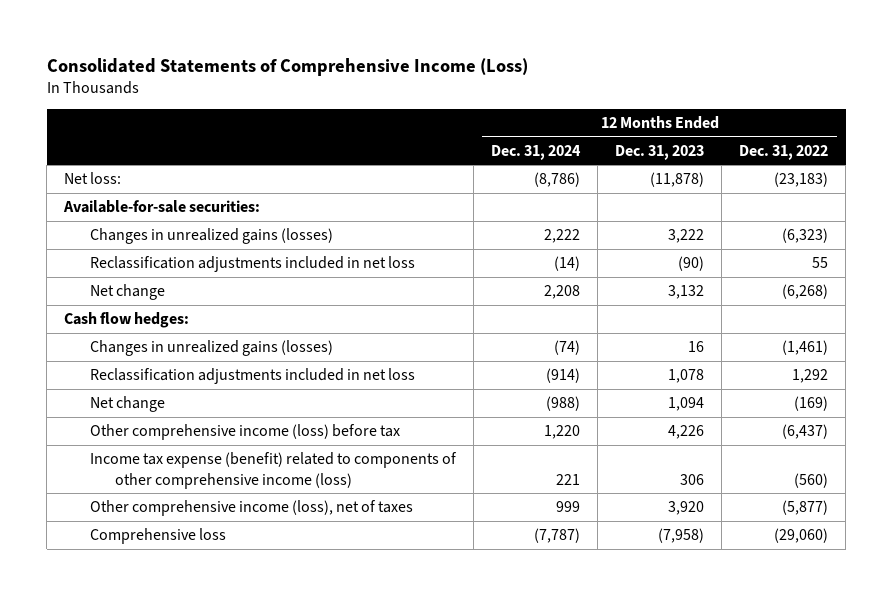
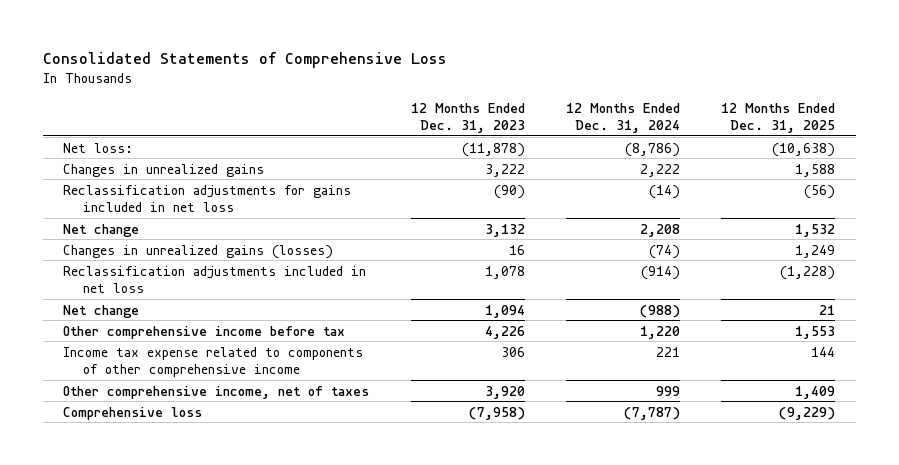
- Consolidated Statements of Comprehensive Income (Loss)
+ Consolidated Statements of Comprehensive Loss
- | 12 Months Ended Dec. 31, 2024 | 12 Months Ended Dec. 31, 2023 | 12 Months Ended Dec. 31, 2022
+ | 12 Months Ended Dec. 31, 2023 | 12 Months Ended Dec. 31, 2024 | 12 Months Ended Dec. 31, 2025
- Available-for-sale securities:
- Changes in unrealized gains (losses) | 2,222 | 3,222 | (6,323)
- Reclassification adjustments included in net loss | (14) | (90) | 55
+ Changes in unrealized gains | 3,222 | 2,222 | 1,588
+ Reclassification adjustments for gains included in net loss | (90) | (14) | (56)
- Cash flow hedges:
- Other comprehensive income (loss) before tax | 1,220 | 4,226 | (6,437)
- Income tax expense (benefit) related to components of other comprehensive income (loss) | 221 | 306 | (560)
- Other comprehensive income (loss), net of taxes | 999 | 3,920 | (5,877)
+ Other comprehensive income before tax | 4,226 | 1,220 | 1,553
+ Income tax expense related to components of other comprehensive income | 306 | 221 | 144
+ Other comprehensive income, net of taxes | 3,920 | 999 | 1,409

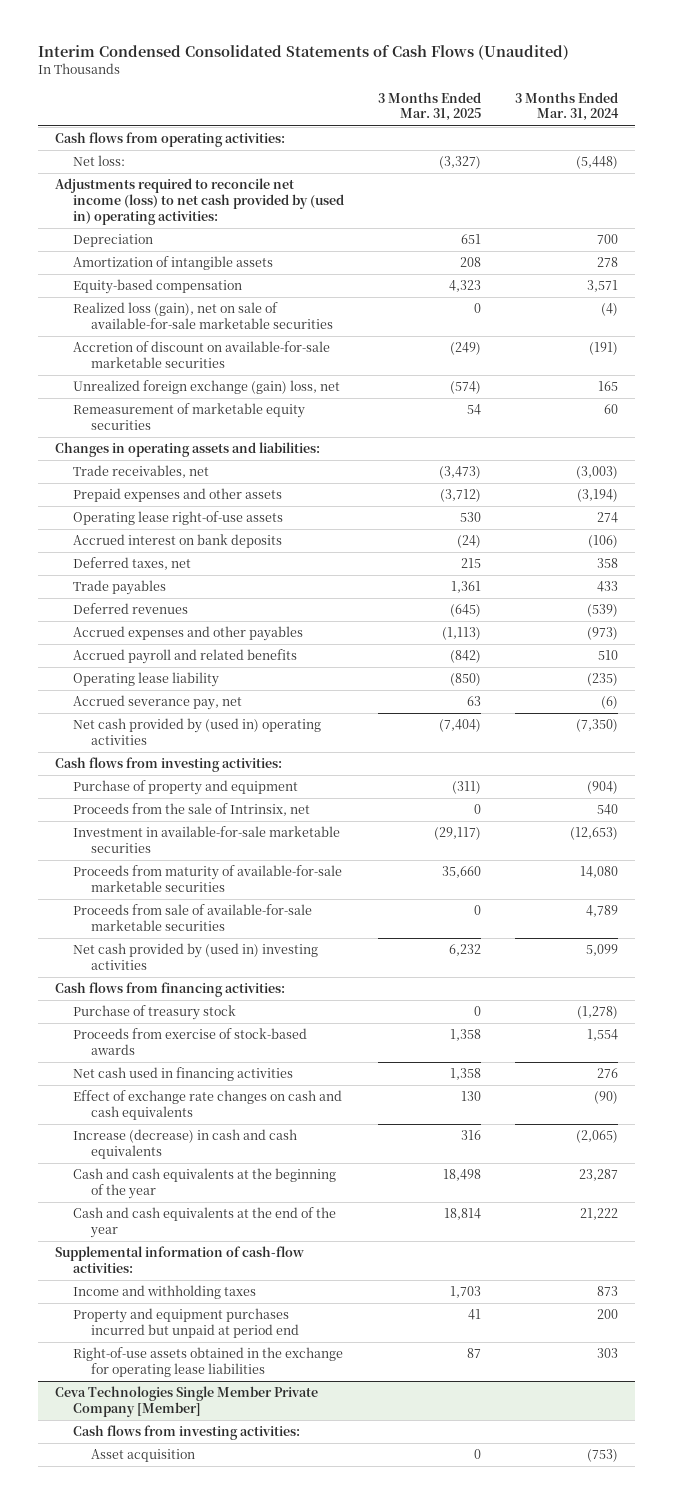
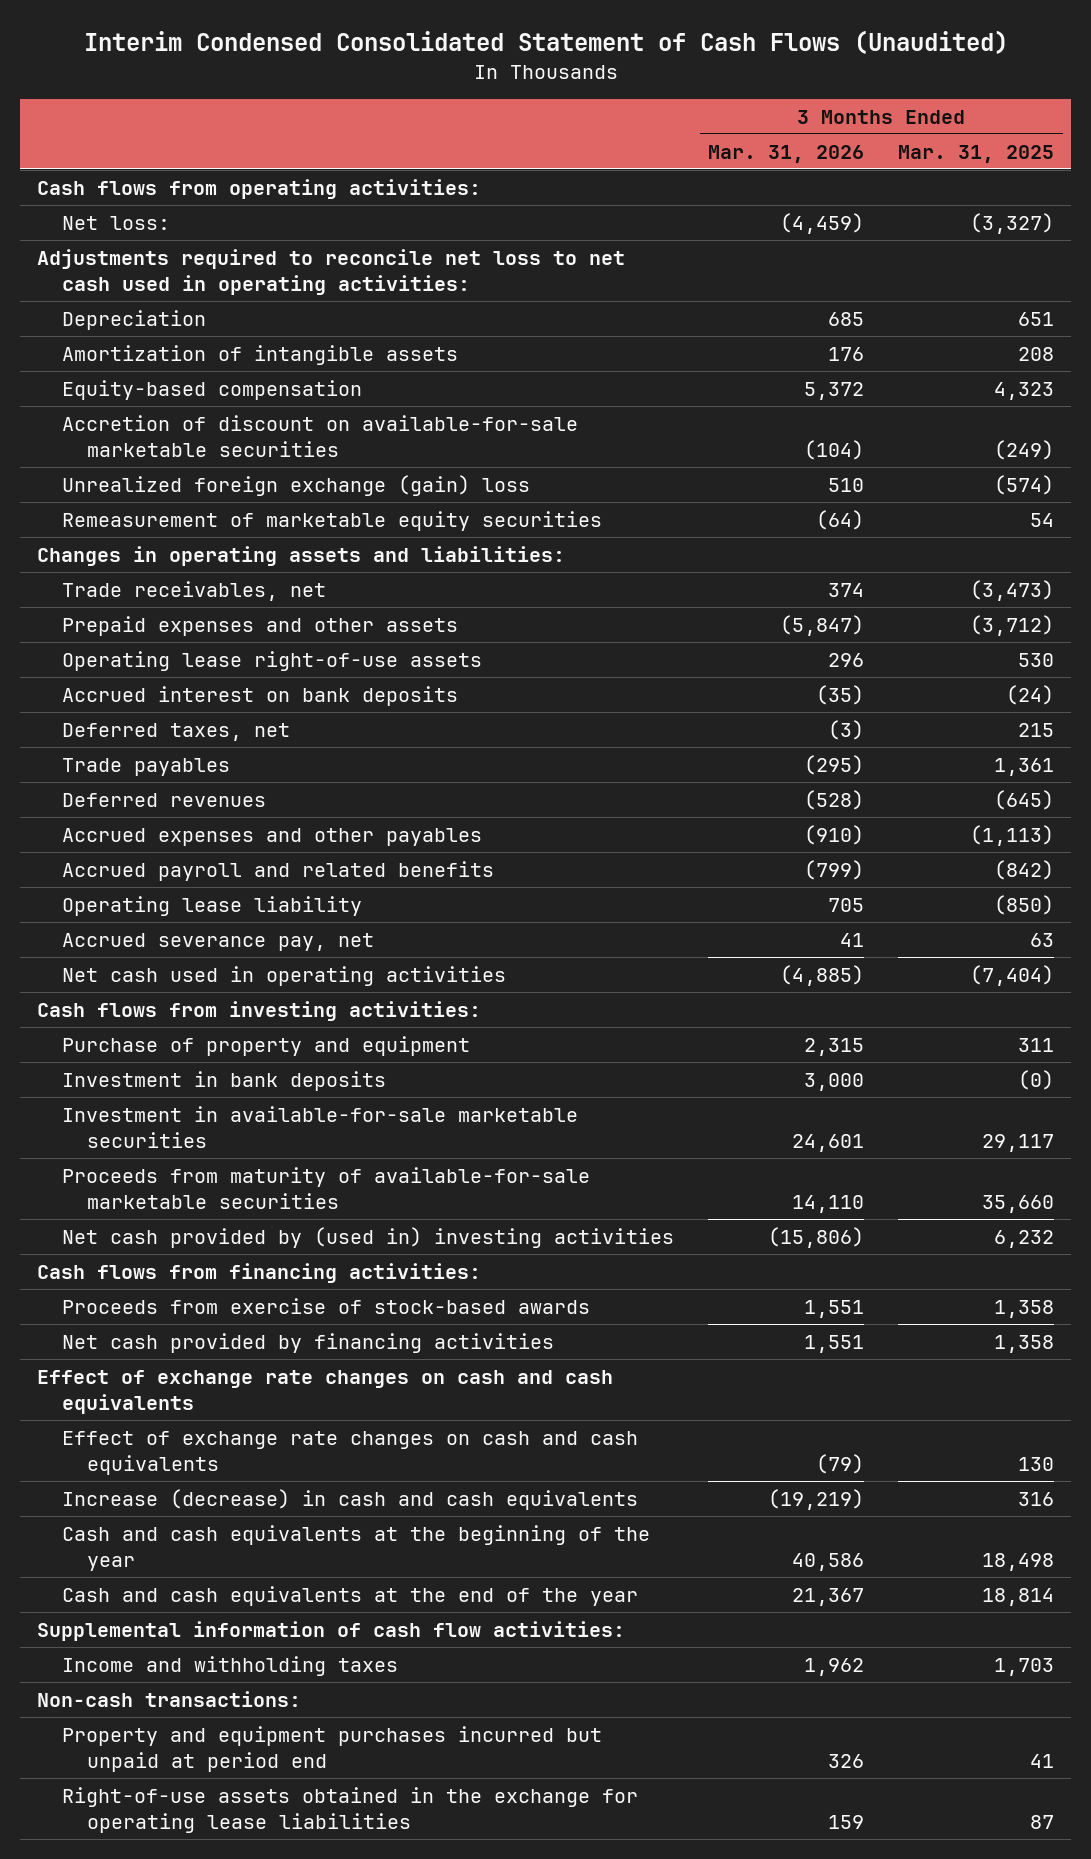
- Interim Condensed Consolidated Statements of Cash Flows (Unaudited)
+ Interim Condensed Consolidated Statement of Cash Flows (Unaudited)
- | 3 Months Ended Mar. 31, 2025 | 3 Months Ended Mar. 31, 2024
+ | 3 Months Ended Mar. 31, 2026 | 3 Months Ended Mar. 31, 2025
- Adjustments required to reconcile net income (loss) to net cash provided by (used in) operating activities:
+ Adjustments required to reconcile net loss to net cash used in operating activities:
- Realized loss (gain), net on sale of available-for-sale marketable securities | 0 | (4)
- Unrealized foreign exchange (gain) loss, net | (574) | 165
+ Unrealized foreign exchange (gain) loss | 510 | (574)
- Net cash provided by (used in) operating activities | (7,404) | (7,350)
+ Net cash used in operating activities | (4,885) | (7,404)
- Purchase of property and equipment | (311) | (904)
- Proceeds from the sale of Intrinsix, net | 0 | 540
- Investment in available-for-sale marketable securities | (29,117) | (12,653)
+ Purchase of property and equipment | 2,315 | 311
+ Investment in bank deposits | 3,000 | (0)
+ Investment in available-for-sale marketable securities | 24,601 | 29,117
- Proceeds from sale of available-for-sale marketable securities | 0 | 4,789
- Purchase of treasury stock | 0 | (1,278)
- Net cash used in financing activities | 1,358 | 276
+ Net cash provided by financing activities | 1,551 | 1,358
+ Effect of exchange rate changes on cash and cash equivalents
- Supplemental information of cash-flow activities:
+ Supplemental information of cash flow activities:
+ Non-cash transactions:
- Ceva Technologies Single Member Private Company [Member]
- Cash flows from investing activities:
- Asset acquisition | 0 | (753)

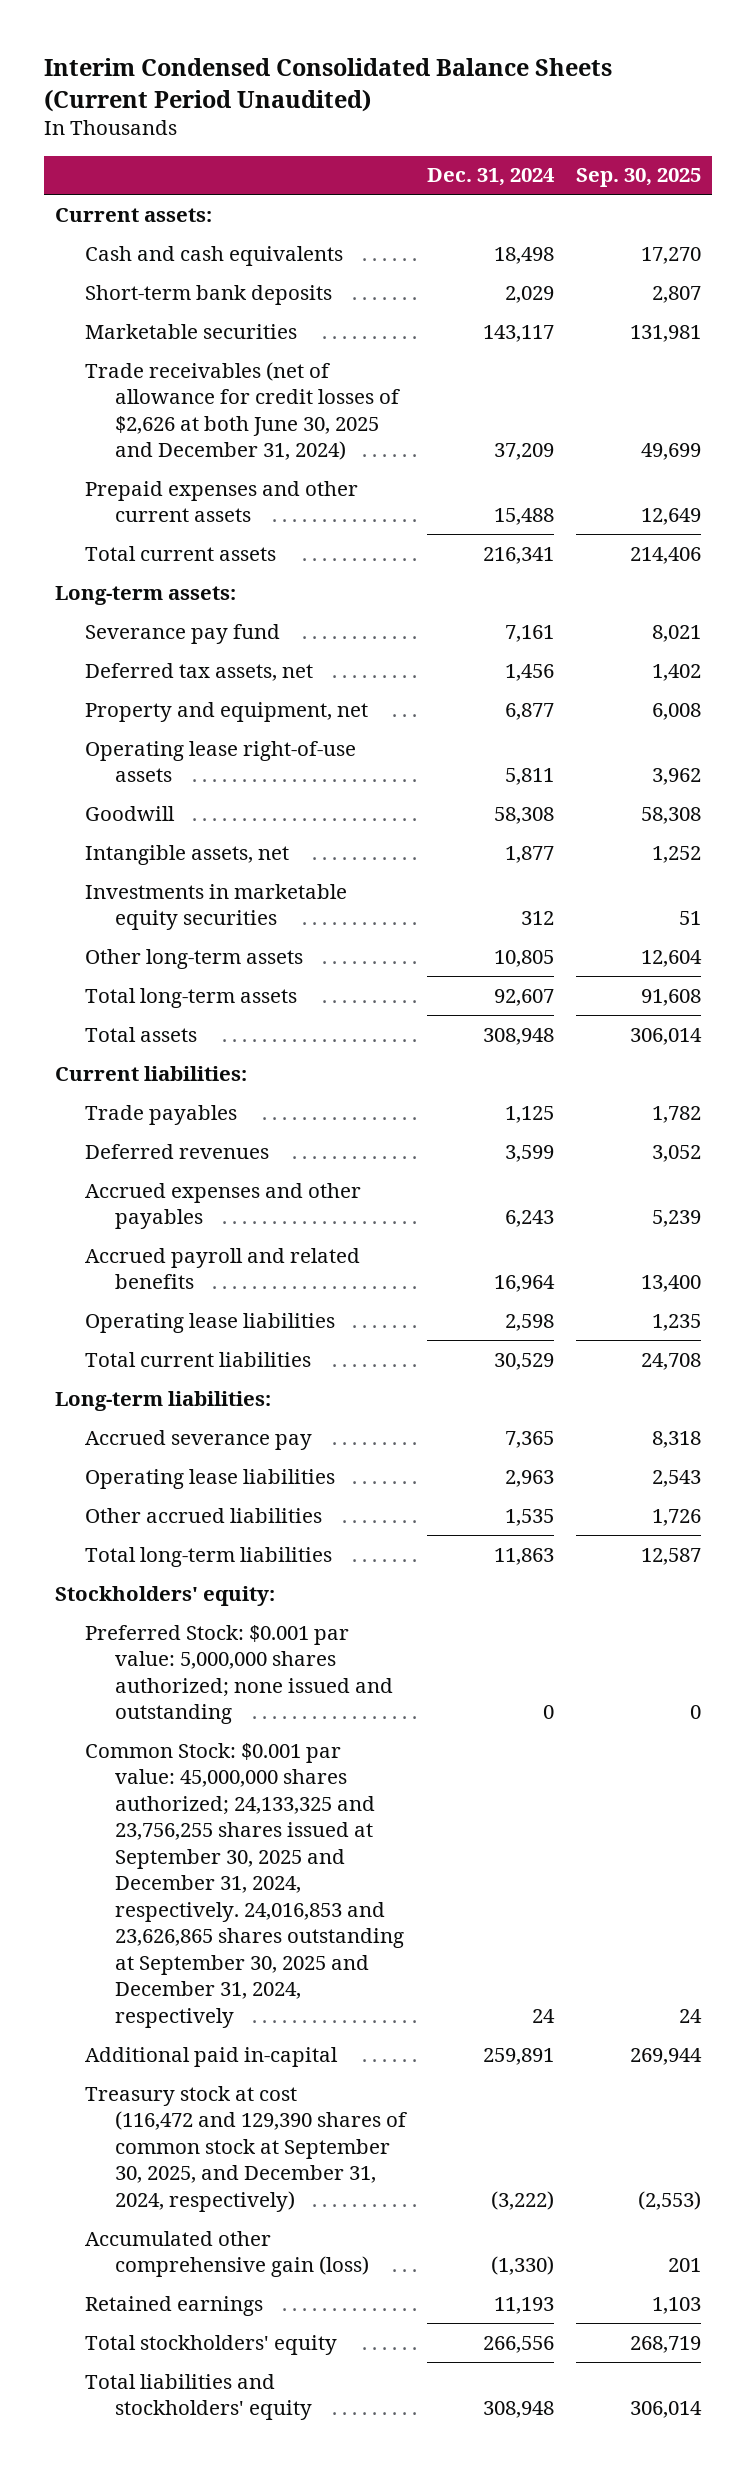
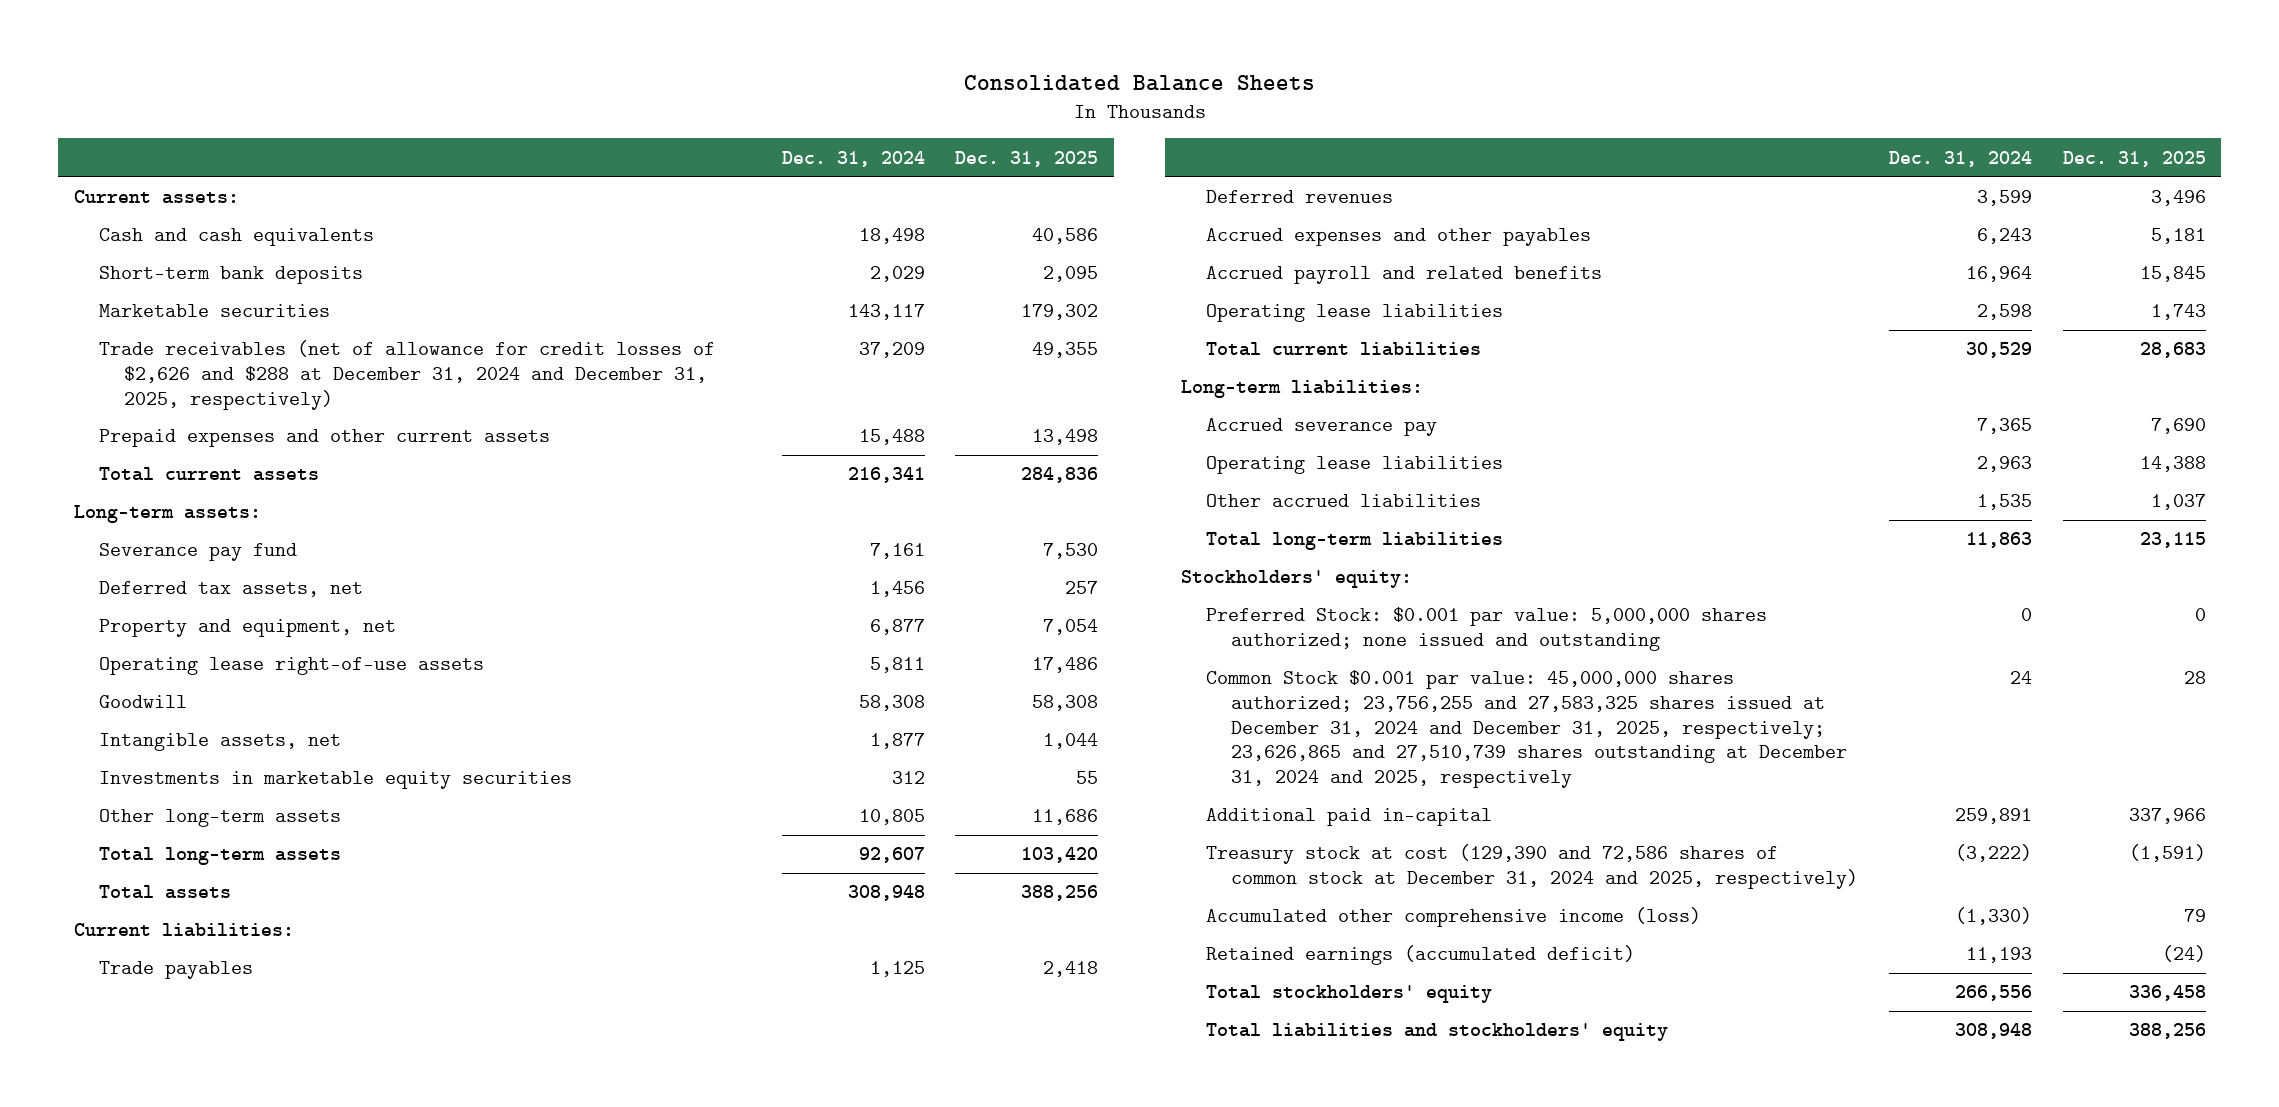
- Interim Condensed Consolidated Balance Sheets (Current Period Unaudited)
+ Consolidated Balance Sheets
- | Dec. 31, 2024 | Sep. 30, 2025
+ | Dec. 31, 2024 | Dec. 31, 2025
- Trade receivables (net of allowance for credit losses of $2,626 at both June 30, 2025 and December 31, 2024) | 37,209 | 49,699
+ Trade receivables (net of allowance for credit losses of $2,626 and $288 at December 31, 2024 and December 31, 2025, respectively) | 37,209 | 49,355
- Common Stock: $0.001 par value: 45,000,000 shares authorized; 24,133,325 and 23,756,255 shares issued at September 30, 2025 and December 31, 2024, respectively. 24,016,853 and 23,626,865 shares outstanding at September 30, 2025 and December 31, 2024, respectively | 24 | 24
+ Common Stock $0.001 par value: 45,000,000 shares authorized; 23,756,255 and 27,583,325 shares issued at December 31, 2024 and December 31, 2025, respectively; 23,626,865 and 27,510,739 shares outstanding at December 31, 2024 and 2025, respectively | 24 | 28
- Treasury stock at cost (116,472 and 129,390 shares of common stock at September 30, 2025, and December 31, 2024, respectively) | (3,222) | (2,553)
- Accumulated other comprehensive gain (loss) | (1,330) | 201
- Retained earnings | 11,193 | 1,103
+ Treasury stock at cost (129,390 and 72,586 shares of common stock at December 31, 2024 and 2025, respectively) | (3,222) | (1,591)
+ Accumulated other comprehensive income (loss) | (1,330) | 79
+ Retained earnings (accumulated deficit) | 11,193 | (24)

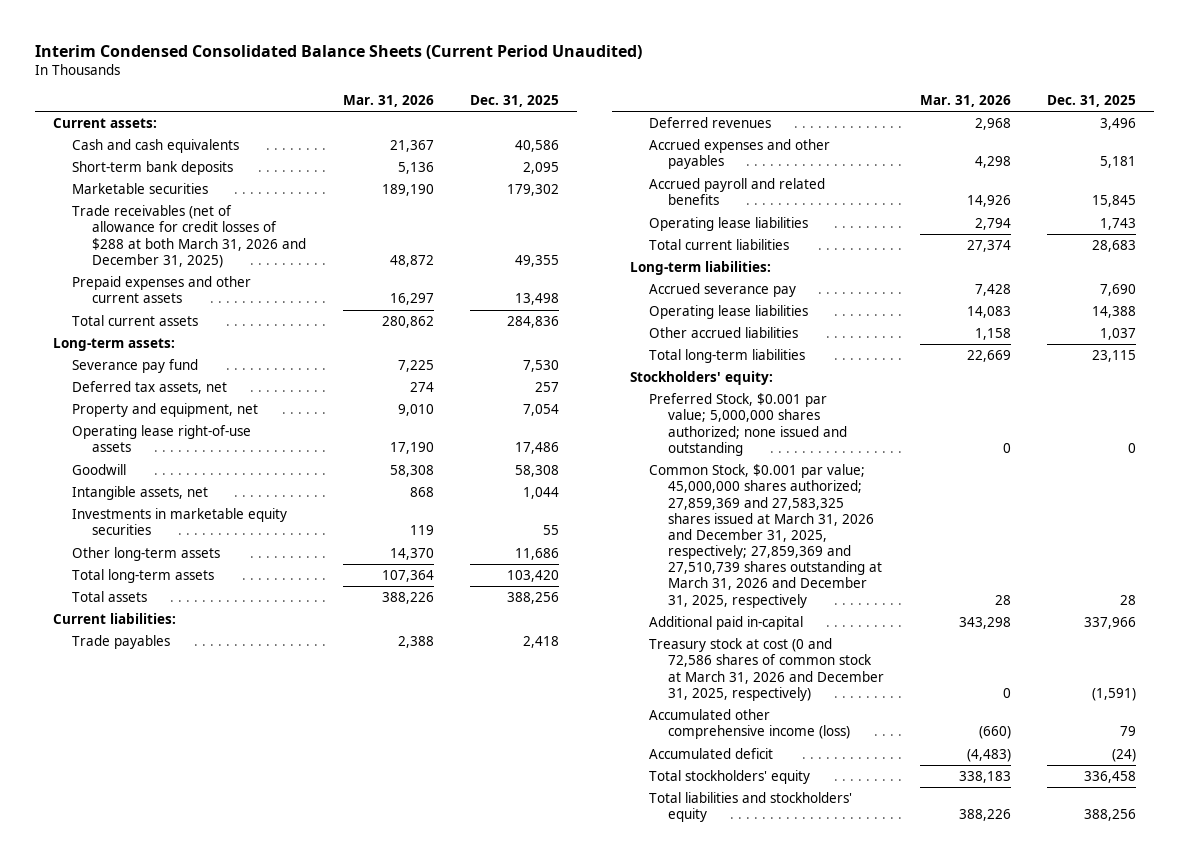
- Consolidated Balance Sheets
+ Interim Condensed Consolidated Balance Sheets (Current Period Unaudited)
- | Dec. 31, 2024 | Dec. 31, 2025
+ | Mar. 31, 2026 | Dec. 31, 2025
- Trade receivables (net of allowance for credit losses of $2,626 and $288 at December 31, 2024 and December 31, 2025, respectively) | 37,209 | 49,355
+ Trade receivables (net of allowance for credit losses of $288 at both March 31, 2026 and December 31, 2025) | 48,872 | 49,355
- Preferred Stock: $0.001 par value: 5,000,000 shares authorized; none issued and outstanding | 0 | 0
- Common Stock $0.001 par value: 45,000,000 shares authorized; 23,756,255 and 27,583,325 shares issued at December 31, 2024 and December 31, 2025, respectively; 23,626,865 and 27,510,739 shares outstanding at December 31, 2024 and 2025, respectively | 24 | 28
+ Preferred Stock, $0.001 par value; 5,000,000 shares authorized; none issued and outstanding | 0 | 0
+ Common Stock, $0.001 par value; 45,000,000 shares authorized; 27,859,369 and 27,583,325 shares issued at March 31, 2026 and December 31, 2025, respectively; 27,859,369 and 27,510,739 shares outstanding at March 31, 2026 and December 31, 2025, respectively | 28 | 28
- Treasury stock at cost (129,390 and 72,586 shares of common stock at December 31, 2024 and 2025, respectively) | (3,222) | (1,591)
+ Treasury stock at cost (0 and 72,586 shares of common stock at March 31, 2026 and December 31, 2025, respectively) | 0 | (1,591)
- Retained earnings (accumulated deficit) | 11,193 | (24)
+ Accumulated deficit | (4,483) | (24)

